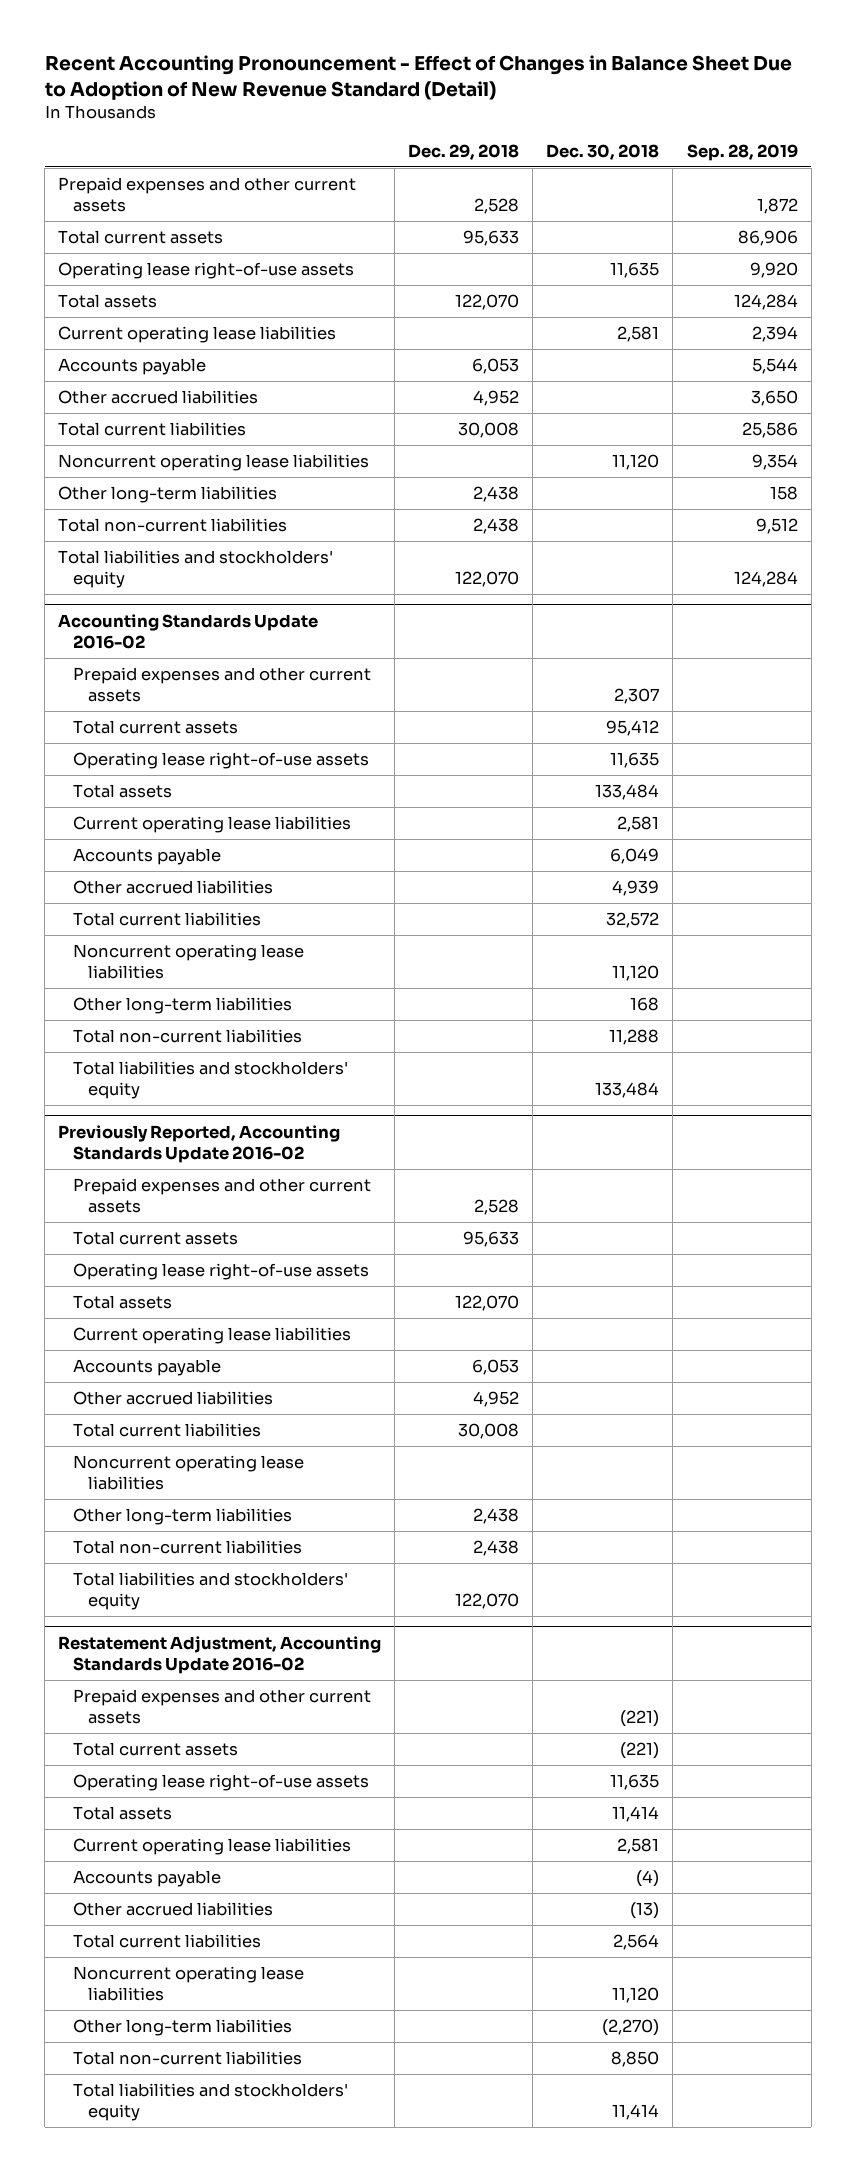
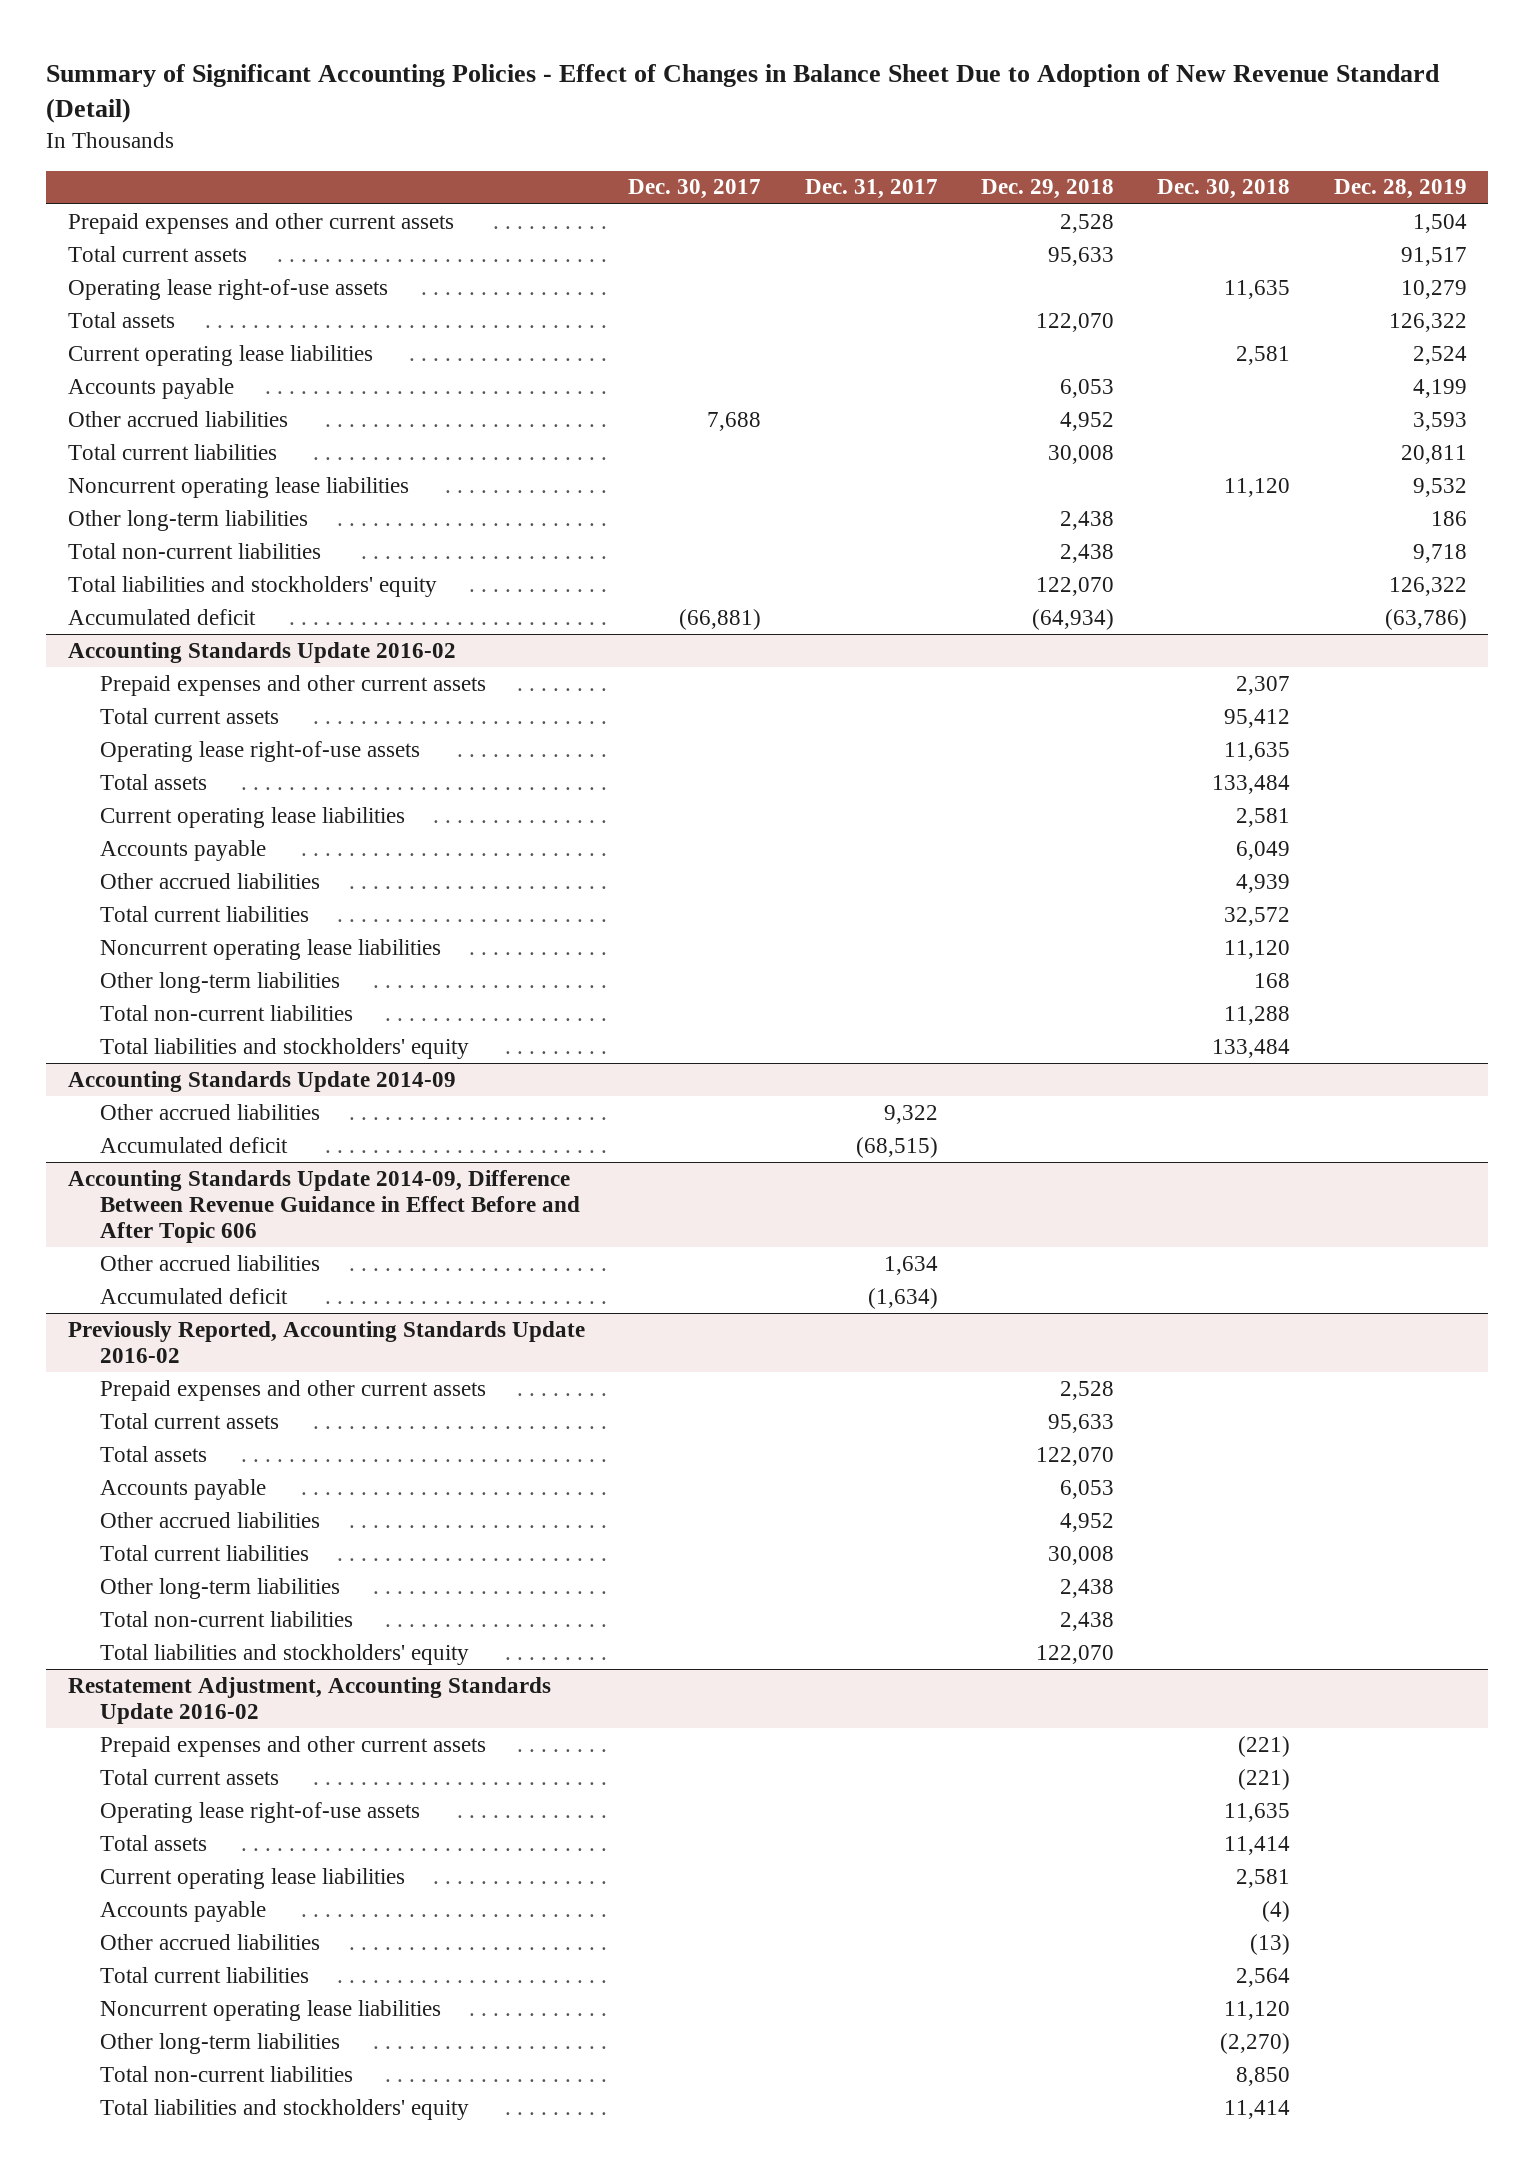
- Recent Accounting Pronouncement - Effect of Changes in Balance Sheet Due to Adoption of New Revenue Standard (Detail)
+ Summary of Significant Accounting Policies - Effect of Changes in Balance Sheet Due to Adoption of New Revenue Standard (Detail)
- | Dec. 29, 2018 | Dec. 30, 2018 | Sep. 28, 2019
+ | Dec. 30, 2017 | Dec. 31, 2017 | Dec. 29, 2018 | Dec. 30, 2018 | Dec. 28, 2019
+ Accumulated deficit | (66,881) | | (64,934) | | (63,786)
+ Accounting Standards Update 2014-09
+ Other accrued liabilities | | 9,322 | | |
+ Accumulated deficit | | (68,515) | | |
+ Accounting Standards Update 2014-09, Difference Between Revenue Guidance in Effect Before and After Topic 606
+ Other accrued liabilities | | 1,634 | | |
+ Accumulated deficit | | (1,634) | | |
@ Previously Reported, Accounting Standards Update 2016-02
- Operating lease right-of-use assets
- Current operating lease liabilities
- Noncurrent operating lease liabilities

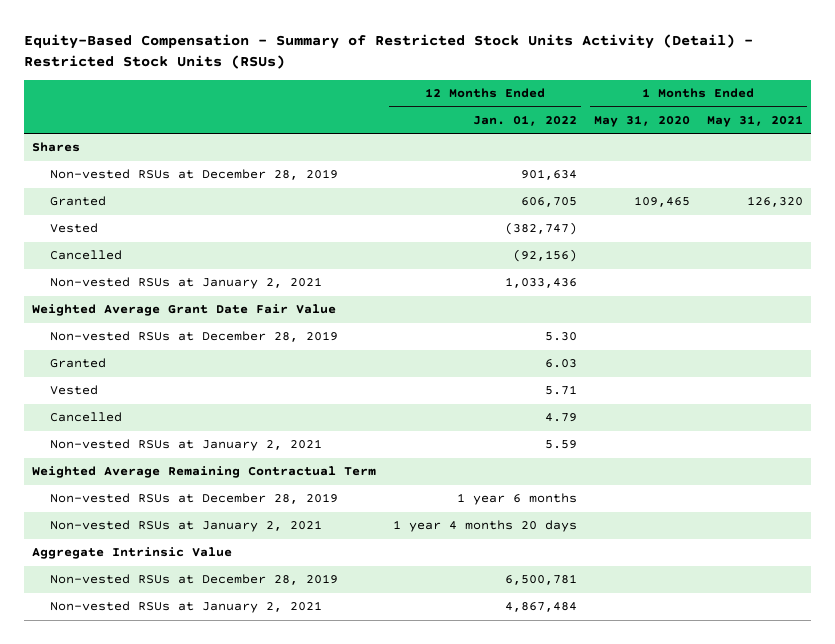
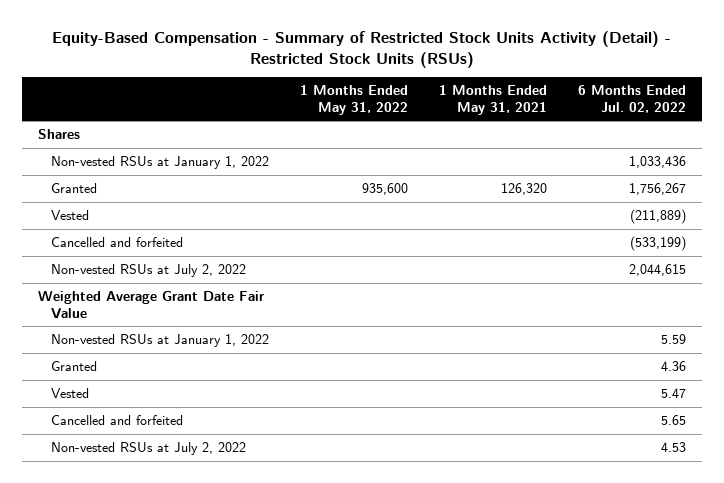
- | 12 Months Ended Jan. 01, 2022 | 1 Months Ended May 31, 2020 | 1 Months Ended May 31, 2021
+ | 1 Months Ended May 31, 2022 | 1 Months Ended May 31, 2021 | 6 Months Ended Jul. 02, 2022
- Non-vested RSUs at December 28, 2019 | 901,634 | |
+ Non-vested RSUs at January 1, 2022 | | | 1,033,436
- Cancelled | (92,156) | |
- Non-vested RSUs at January 2, 2021 | 1,033,436 | |
+ Cancelled and forfeited | | | (533,199)
+ Non-vested RSUs at July 2, 2022 | | | 2,044,615
- Non-vested RSUs at December 28, 2019 | 5.30 | |
+ Non-vested RSUs at January 1, 2022 | | | 5.59
- Cancelled | 4.79 | |
- Non-vested RSUs at January 2, 2021 | 5.59 | |
- Weighted Average Remaining Contractual Term
- Non-vested RSUs at December 28, 2019 | 1 year 6 months | |
- Non-vested RSUs at January 2, 2021 | 1 year 4 months 20 days | |
- Aggregate Intrinsic Value
- Non-vested RSUs at December 28, 2019 | 6,500,781 | |
- Non-vested RSUs at January 2, 2021 | 4,867,484 | |
+ Cancelled and forfeited | | | 5.65
+ Non-vested RSUs at July 2, 2022 | | | 4.53

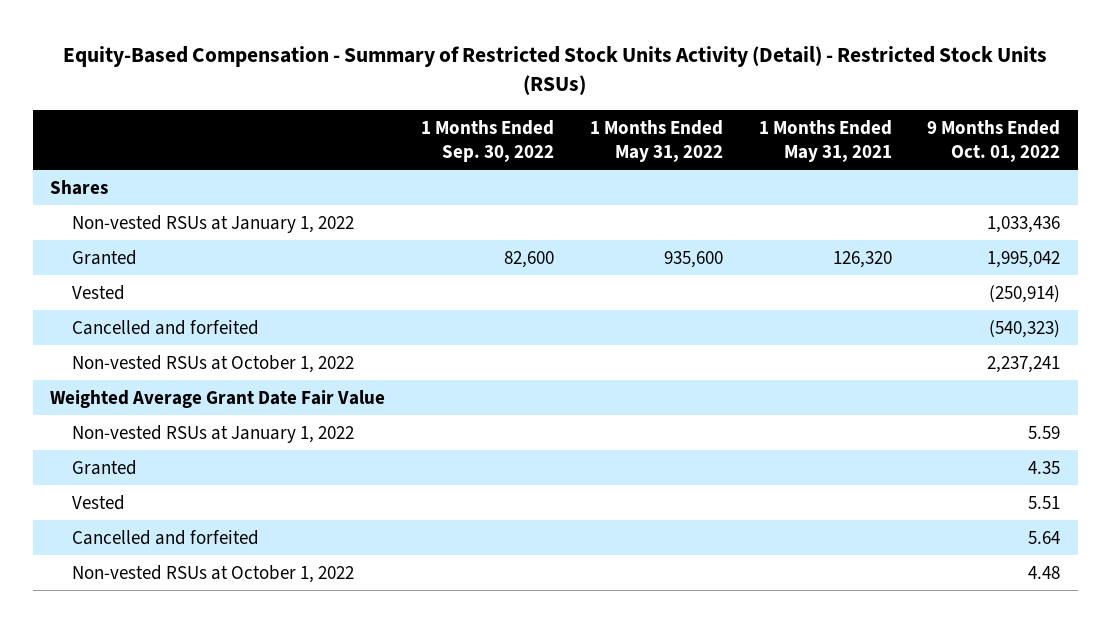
- | 1 Months Ended May 31, 2022 | 1 Months Ended May 31, 2021 | 6 Months Ended Jul. 02, 2022
+ | 1 Months Ended Sep. 30, 2022 | 1 Months Ended May 31, 2022 | 1 Months Ended May 31, 2021 | 9 Months Ended Oct. 01, 2022
- Non-vested RSUs at July 2, 2022 | | | 2,044,615
+ Non-vested RSUs at October 1, 2022 | | | | 2,237,241
- Non-vested RSUs at July 2, 2022 | | | 4.53
+ Non-vested RSUs at October 1, 2022 | | | | 4.48

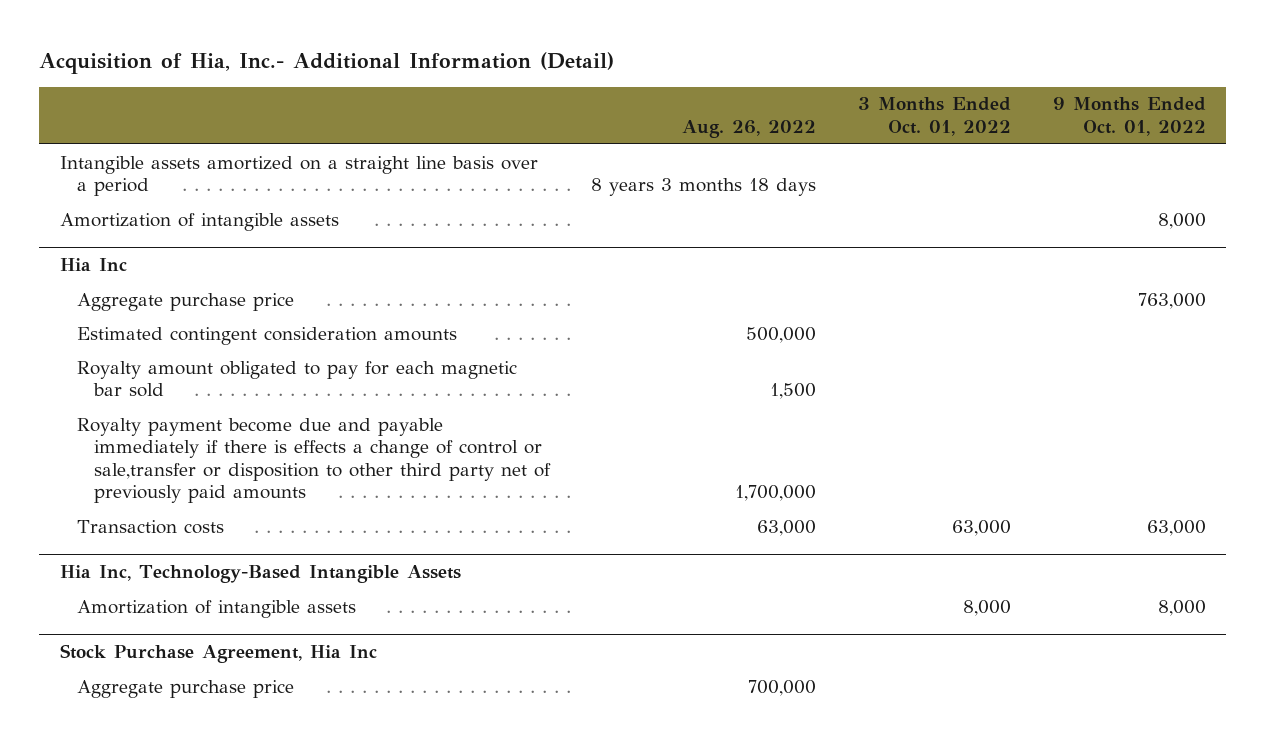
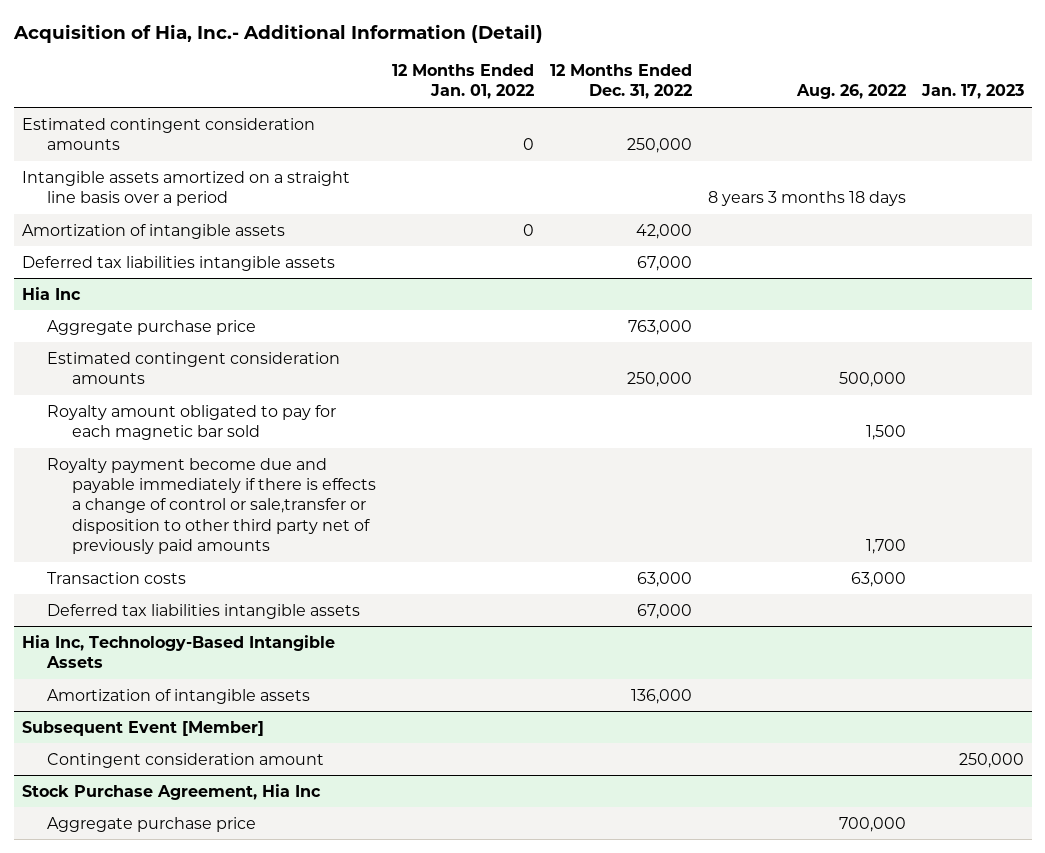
- | Aug. 26, 2022 | 3 Months Ended Oct. 01, 2022 | 9 Months Ended Oct. 01, 2022
+ | 12 Months Ended Jan. 01, 2022 | 12 Months Ended Dec. 31, 2022 | Aug. 26, 2022 | Jan. 17, 2023
+ Estimated contingent consideration amounts | 0 | 250,000 | |
+ Deferred tax liabilities intangible assets | | 67,000 | |
@ Hia Inc
- Royalty payment become due and payable immediately if there is effects a change of control or sale,transfer or disposition to other third party net of previously paid amounts | 1,700,000 | |
+ Royalty payment become due and payable immediately if there is effects a change of control or sale,transfer or disposition to other third party net of previously paid amounts | | | 1,700 |
+ Deferred tax liabilities intangible assets | | 67,000 | |
+ Subsequent Event [Member]
+ Contingent consideration amount | | | | 250,000

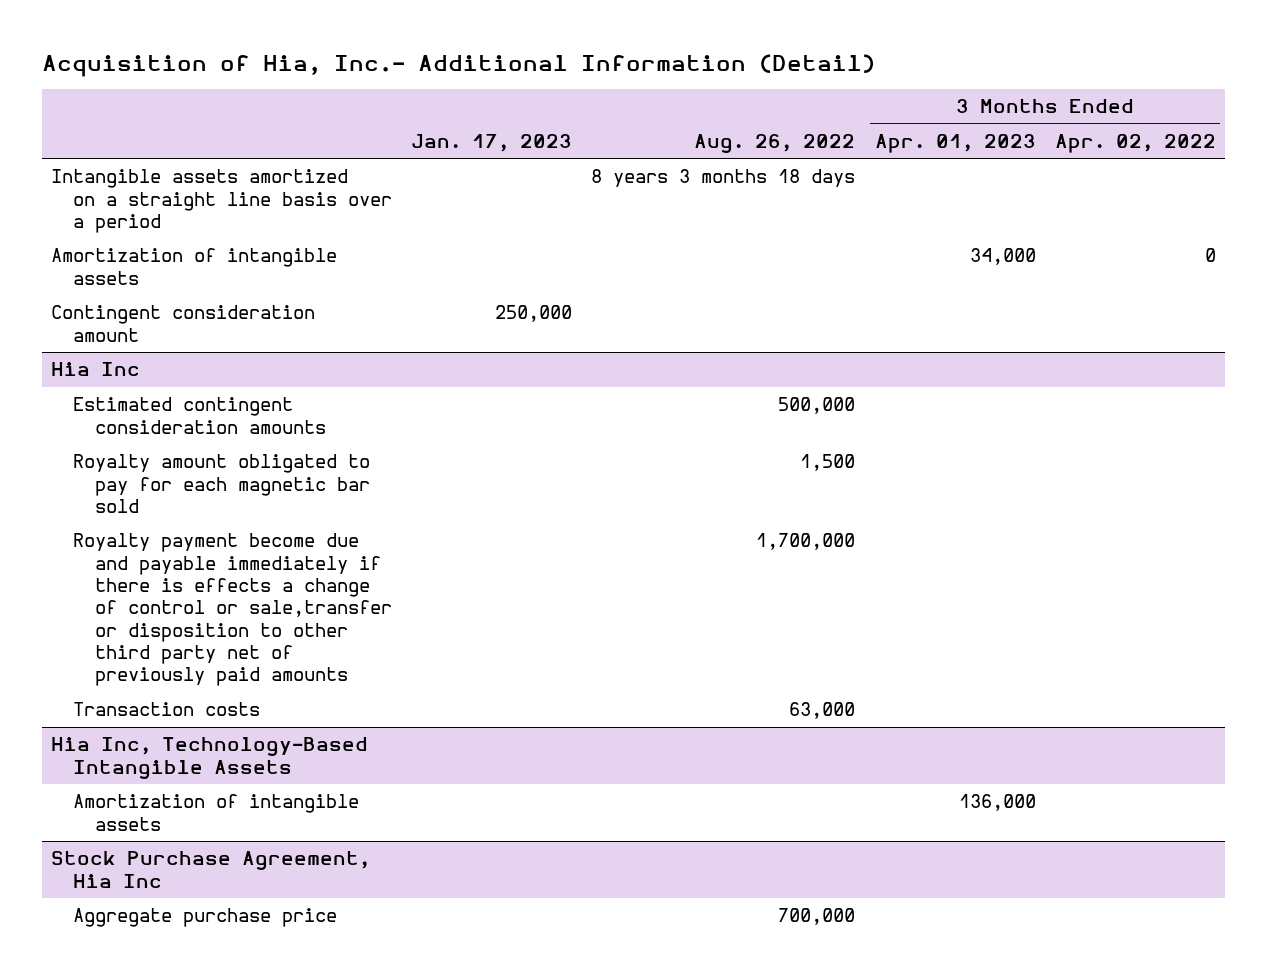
- | 12 Months Ended Jan. 01, 2022 | 12 Months Ended Dec. 31, 2022 | Aug. 26, 2022 | Jan. 17, 2023
+ | Jan. 17, 2023 | Aug. 26, 2022 | 3 Months Ended Apr. 01, 2023 | 3 Months Ended Apr. 02, 2022
- Estimated contingent consideration amounts | 0 | 250,000 | |
- Deferred tax liabilities intangible assets | | 67,000 | |
+ Contingent consideration amount | 250,000 | | |
@ Hia Inc
- Aggregate purchase price | | 763,000 | |
- Royalty payment become due and payable immediately if there is effects a change of control or sale,transfer or disposition to other third party net of previously paid amounts | | | 1,700 |
+ Royalty payment become due and payable immediately if there is effects a change of control or sale,transfer or disposition to other third party net of previously paid amounts | | 1,700,000 | |
- Deferred tax liabilities intangible assets | | 67,000 | |
- Subsequent Event [Member]
- Contingent consideration amount | | | | 250,000

